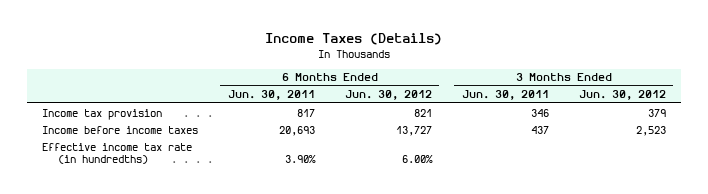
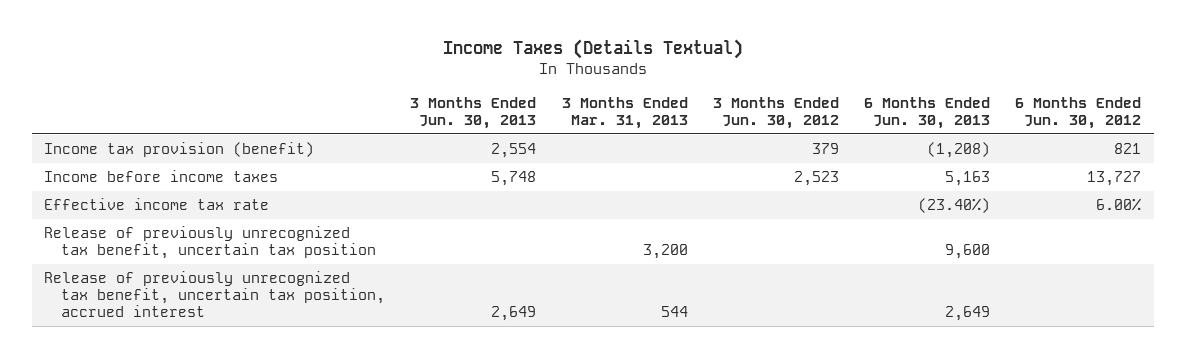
- Income Taxes (Details)
+ Income Taxes (Details Textual)
- | 6 Months Ended Jun. 30, 2011 | 6 Months Ended Jun. 30, 2012 | 3 Months Ended Jun. 30, 2011 | 3 Months Ended Jun. 30, 2012
+ | 3 Months Ended Jun. 30, 2013 | 3 Months Ended Mar. 31, 2013 | 3 Months Ended Jun. 30, 2012 | 6 Months Ended Jun. 30, 2013 | 6 Months Ended Jun. 30, 2012
- Income tax provision | 817 | 821 | 346 | 379
+ Income tax provision (benefit) | 2,554 | | 379 | (1,208) | 821
- Effective income tax rate (in hundredths) | 3.90% | 6.00% | |
+ Effective income tax rate | | | | (23.40%) | 6.00%
+ Release of previously unrecognized tax benefit, uncertain tax position | | 3,200 | | 9,600 |
+ Release of previously unrecognized tax benefit, uncertain tax position, accrued interest | 2,649 | 544 | | 2,649 |

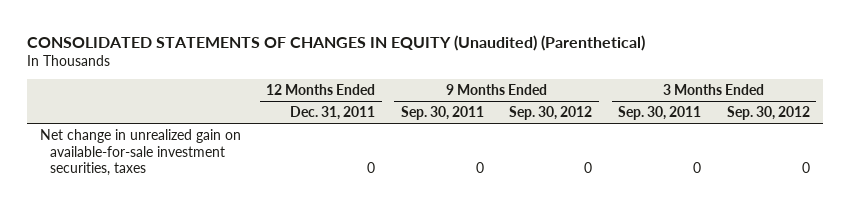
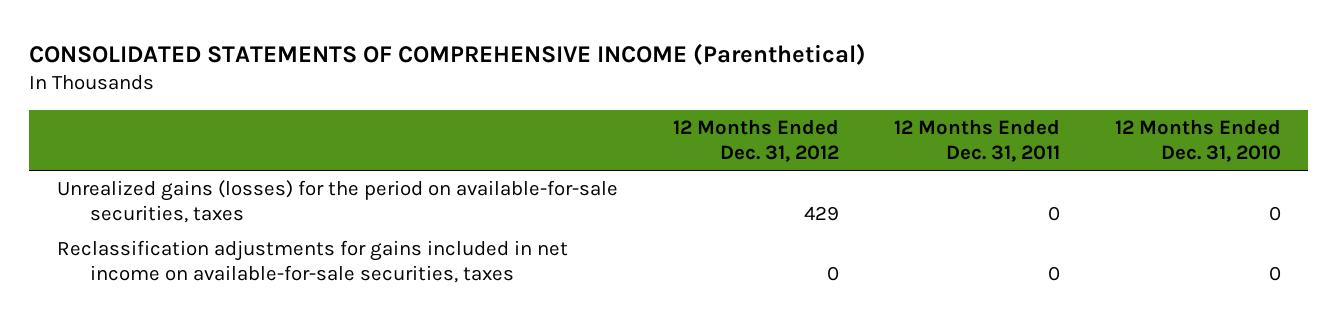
- CONSOLIDATED STATEMENTS OF CHANGES IN EQUITY (Unaudited) (Parenthetical)
+ CONSOLIDATED STATEMENTS OF COMPREHENSIVE INCOME (Parenthetical)
- | 12 Months Ended Dec. 31, 2011 | 9 Months Ended Sep. 30, 2011 | 9 Months Ended Sep. 30, 2012 | 3 Months Ended Sep. 30, 2011 | 3 Months Ended Sep. 30, 2012
+ | 12 Months Ended Dec. 31, 2012 | 12 Months Ended Dec. 31, 2011 | 12 Months Ended Dec. 31, 2010
- Net change in unrealized gain on available-for-sale investment securities, taxes | 0 | 0 | 0 | 0 | 0
+ Unrealized gains (losses) for the period on available-for-sale securities, taxes | 429 | 0 | 0
+ Reclassification adjustments for gains included in net income on available-for-sale securities, taxes | 0 | 0 | 0

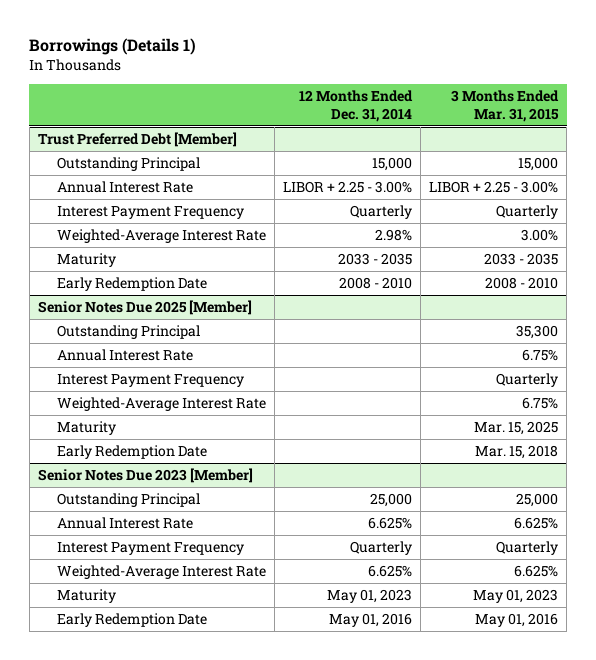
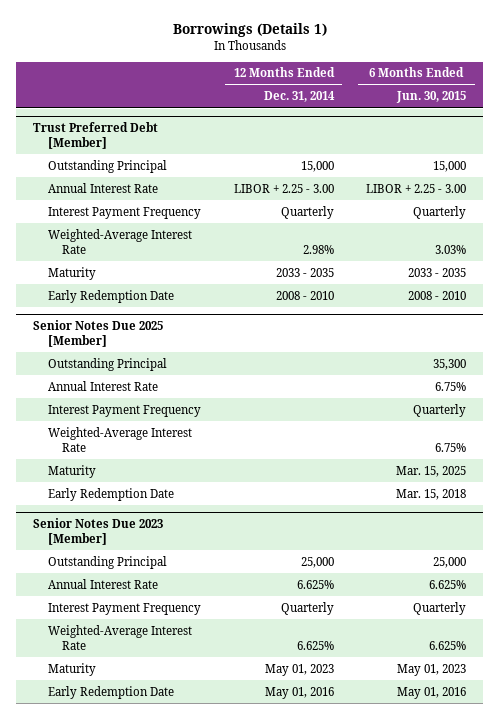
- | 12 Months Ended Dec. 31, 2014 | 3 Months Ended Mar. 31, 2015
+ | 12 Months Ended Dec. 31, 2014 | 6 Months Ended Jun. 30, 2015
@ Trust Preferred Debt [Member]
- Annual Interest Rate | LIBOR + 2.25 - 3.00% | LIBOR + 2.25 - 3.00%
+ Annual Interest Rate | LIBOR + 2.25 - 3.00 | LIBOR + 2.25 - 3.00

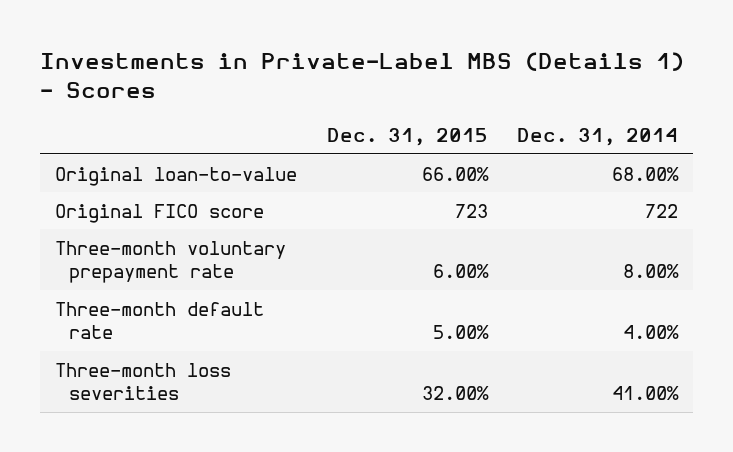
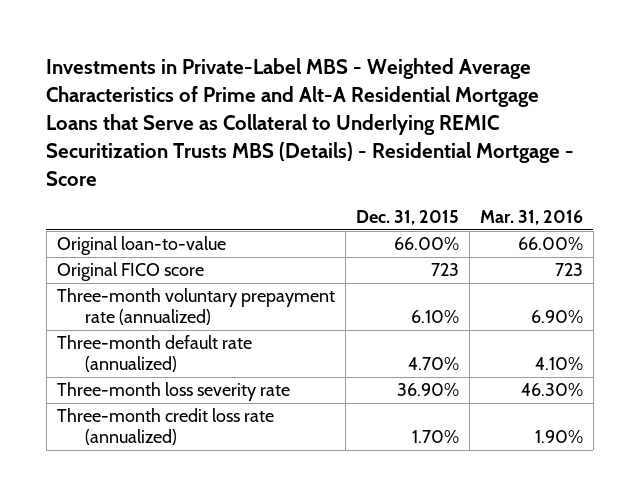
- Investments in Private-Label MBS (Details 1) - Scores
+ Investments in Private-Label MBS - Weighted Average Characteristics of Prime and Alt-A Residential Mortgage Loans that Serve as Collateral to Underlying REMIC Securitization Trusts MBS (Details) - Residential Mortgage - Score
- | Dec. 31, 2015 | Dec. 31, 2014
+ | Dec. 31, 2015 | Mar. 31, 2016
- Three-month voluntary prepayment rate | 6.00% | 8.00%
- Three-month default rate | 5.00% | 4.00%
- Three-month loss severities | 32.00% | 41.00%
+ Three-month voluntary prepayment rate (annualized) | 6.10% | 6.90%
+ Three-month default rate (annualized) | 4.70% | 4.10%
+ Three-month loss severity rate | 36.90% | 46.30%
+ Three-month credit loss rate (annualized) | 1.70% | 1.90%

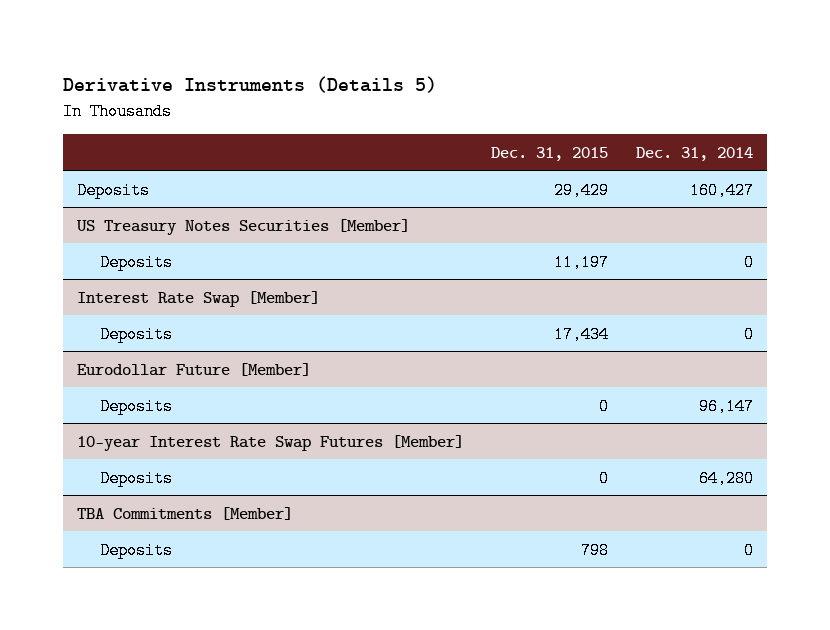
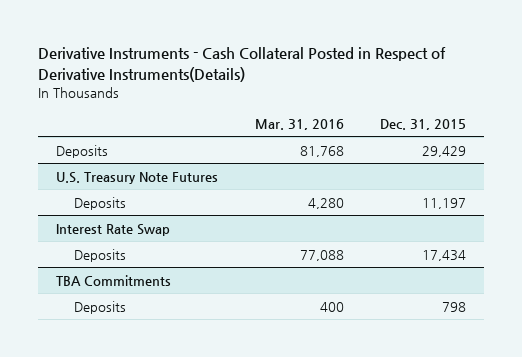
- Derivative Instruments (Details 5)
+ Derivative Instruments - Cash Collateral Posted in Respect of Derivative Instruments(Details)
- | Dec. 31, 2015 | Dec. 31, 2014
+ | Mar. 31, 2016 | Dec. 31, 2015
- US Treasury Notes Securities [Member]
+ U.S. Treasury Note Futures
- Interest Rate Swap [Member]
+ Interest Rate Swap
- Eurodollar Future [Member]
- Deposits | 0 | 96,147
- 10-year Interest Rate Swap Futures [Member]
- Deposits | 0 | 64,280
- TBA Commitments [Member]
+ TBA Commitments

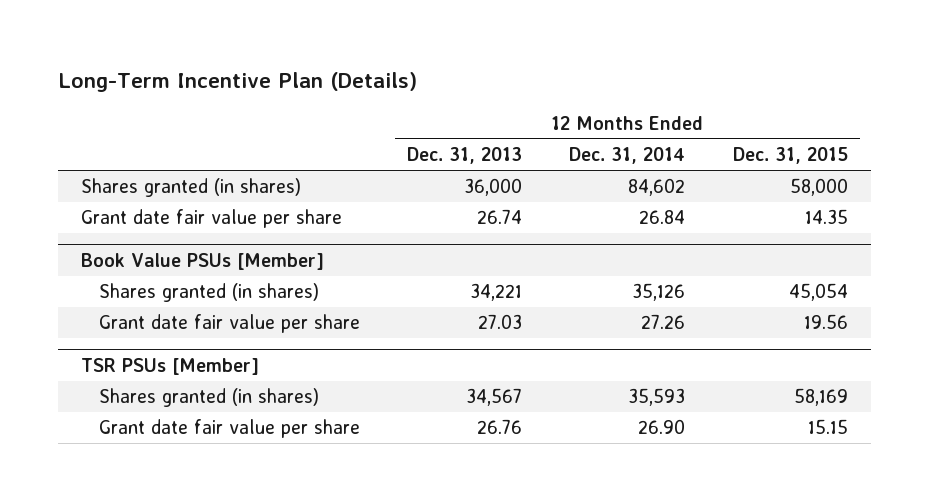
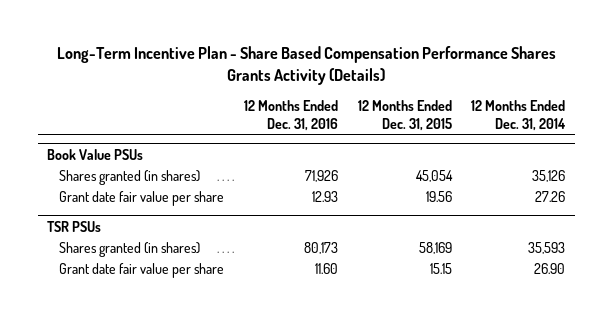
- Long-Term Incentive Plan (Details)
+ Long-Term Incentive Plan - Share Based Compensation Performance Shares Grants Activity (Details)
- | 12 Months Ended Dec. 31, 2013 | 12 Months Ended Dec. 31, 2014 | 12 Months Ended Dec. 31, 2015
+ | 12 Months Ended Dec. 31, 2016 | 12 Months Ended Dec. 31, 2015 | 12 Months Ended Dec. 31, 2014
- Shares granted (in shares) | 36,000 | 84,602 | 58,000
- Grant date fair value per share | 26.74 | 26.84 | 14.35
- Book Value PSUs [Member]
+ Book Value PSUs
- TSR PSUs [Member]
+ TSR PSUs

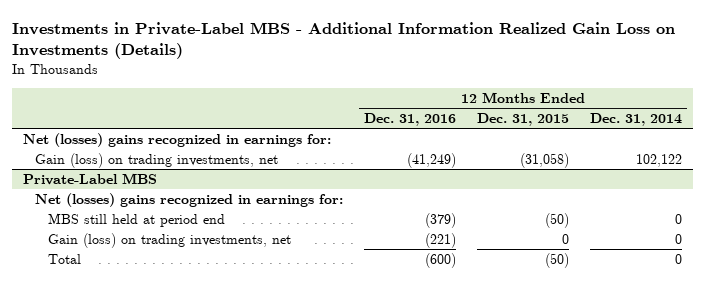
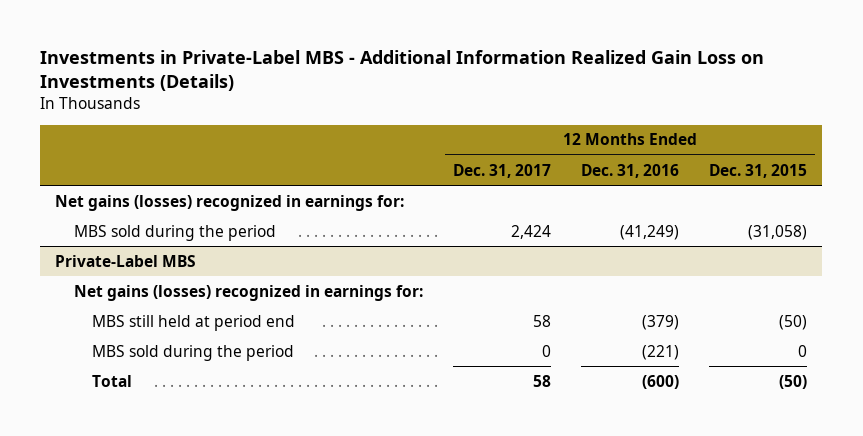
- | 12 Months Ended Dec. 31, 2016 | 12 Months Ended Dec. 31, 2015 | 12 Months Ended Dec. 31, 2014
+ | 12 Months Ended Dec. 31, 2017 | 12 Months Ended Dec. 31, 2016 | 12 Months Ended Dec. 31, 2015
- Net (losses) gains recognized in earnings for:
- Gain (loss) on trading investments, net | (41,249) | (31,058) | 102,122
+ Net gains (losses) recognized in earnings for:
+ MBS sold during the period | 2,424 | (41,249) | (31,058)
@ Private-Label MBS
- Net (losses) gains recognized in earnings for:
+ Net gains (losses) recognized in earnings for:
- Gain (loss) on trading investments, net | (221) | 0 | 0
+ MBS sold during the period | 0 | (221) | 0

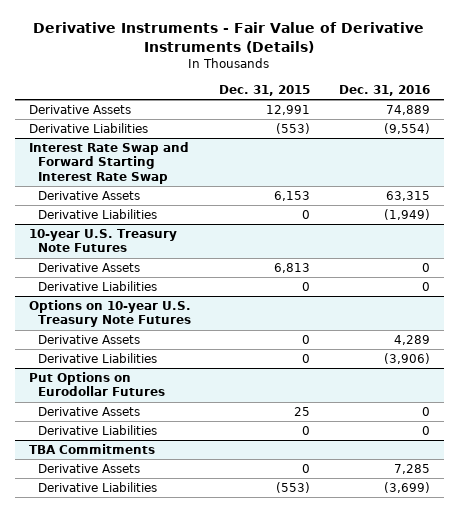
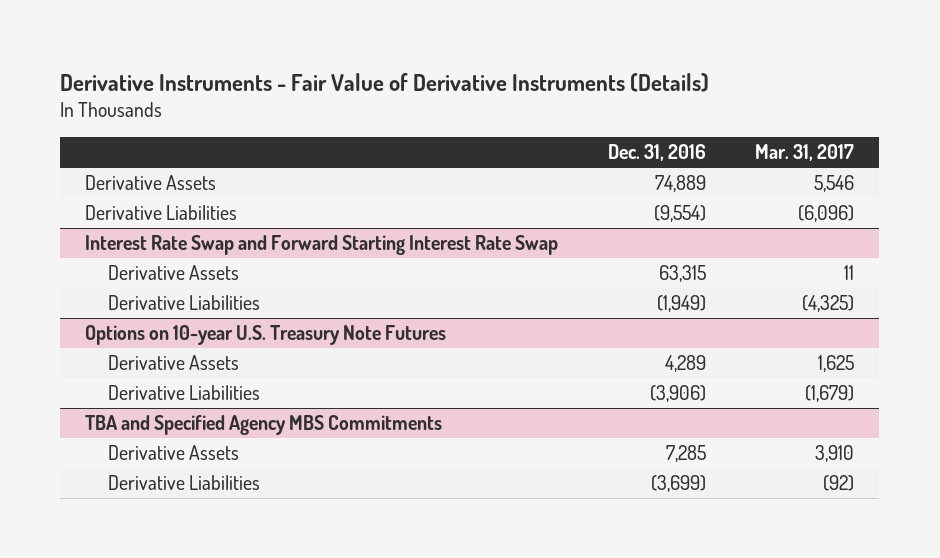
- | Dec. 31, 2015 | Dec. 31, 2016
+ | Dec. 31, 2016 | Mar. 31, 2017
- 10-year U.S. Treasury Note Futures
- Derivative Assets | 6,813 | 0
- Derivative Liabilities | 0 | 0
- Put Options on Eurodollar Futures
- Derivative Assets | 25 | 0
- Derivative Liabilities | 0 | 0
- TBA Commitments
+ TBA and Specified Agency MBS Commitments

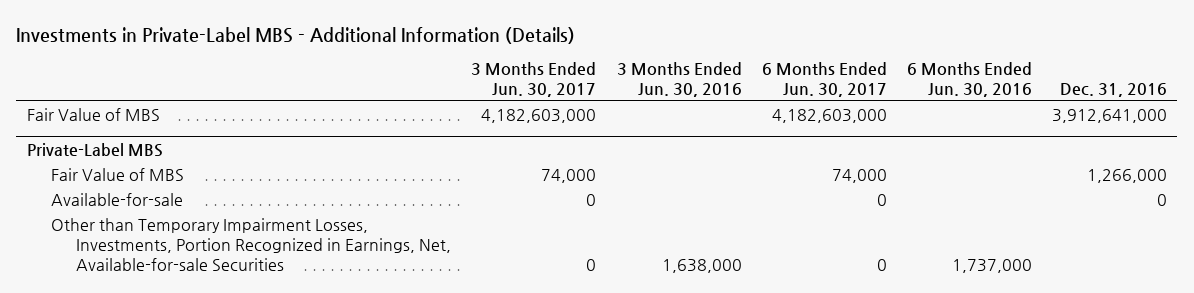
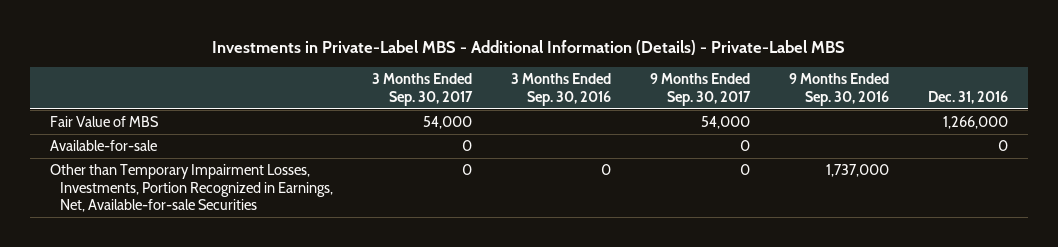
- Investments in Private-Label MBS - Additional Information (Details)
+ Investments in Private-Label MBS - Additional Information (Details) - Private-Label MBS
- | 3 Months Ended Jun. 30, 2017 | 3 Months Ended Jun. 30, 2016 | 6 Months Ended Jun. 30, 2017 | 6 Months Ended Jun. 30, 2016 | Dec. 31, 2016
+ | 3 Months Ended Sep. 30, 2017 | 3 Months Ended Sep. 30, 2016 | 9 Months Ended Sep. 30, 2017 | 9 Months Ended Sep. 30, 2016 | Dec. 31, 2016
- Fair Value of MBS | 4,182,603,000 | | 4,182,603,000 | | 3,912,641,000
- Private-Label MBS

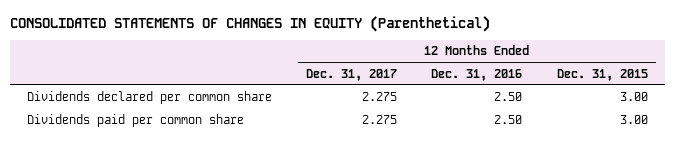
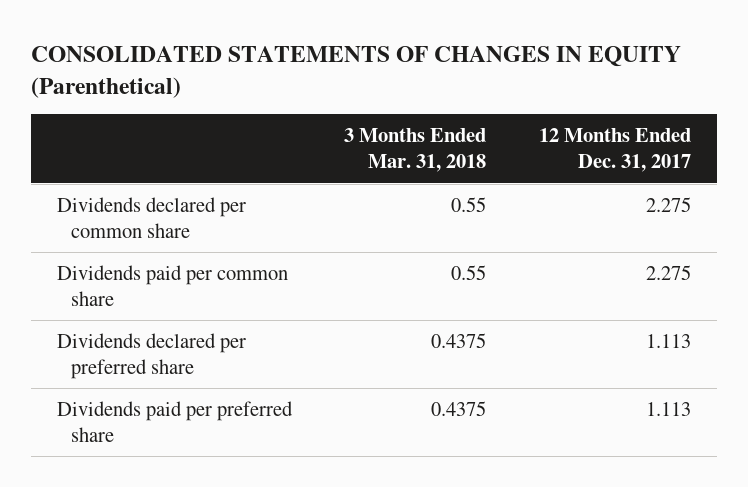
- | 12 Months Ended Dec. 31, 2017 | 12 Months Ended Dec. 31, 2016 | 12 Months Ended Dec. 31, 2015
+ | 3 Months Ended Mar. 31, 2018 | 12 Months Ended Dec. 31, 2017
+ Dividends declared per preferred share | 0.4375 | 1.113
+ Dividends paid per preferred share | 0.4375 | 1.113

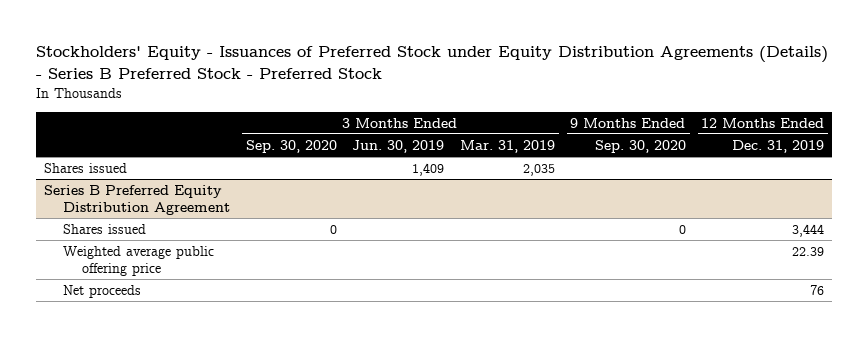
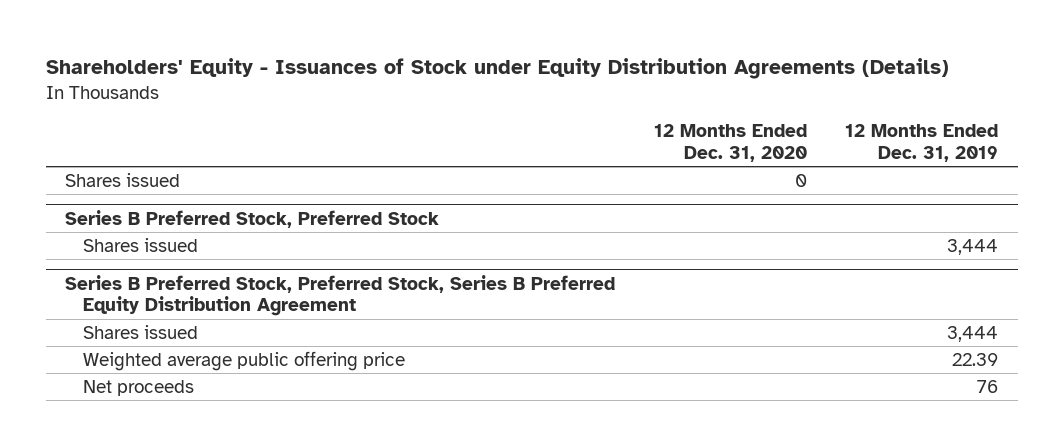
- Stockholders' Equity - Issuances of Preferred Stock under Equity Distribution Agreements (Details) - Series B Preferred Stock - Preferred Stock
+ Shareholders' Equity - Issuances of Stock under Equity Distribution Agreements (Details)
- | 3 Months Ended Sep. 30, 2020 | 3 Months Ended Jun. 30, 2019 | 3 Months Ended Mar. 31, 2019 | 9 Months Ended Sep. 30, 2020 | 12 Months Ended Dec. 31, 2019
+ | 12 Months Ended Dec. 31, 2020 | 12 Months Ended Dec. 31, 2019
- Series B Preferred Equity Distribution Agreement
+ Series B Preferred Stock, Preferred Stock
+ Series B Preferred Stock, Preferred Stock, Series B Preferred Equity Distribution Agreement
+ Shares issued | | 3,444

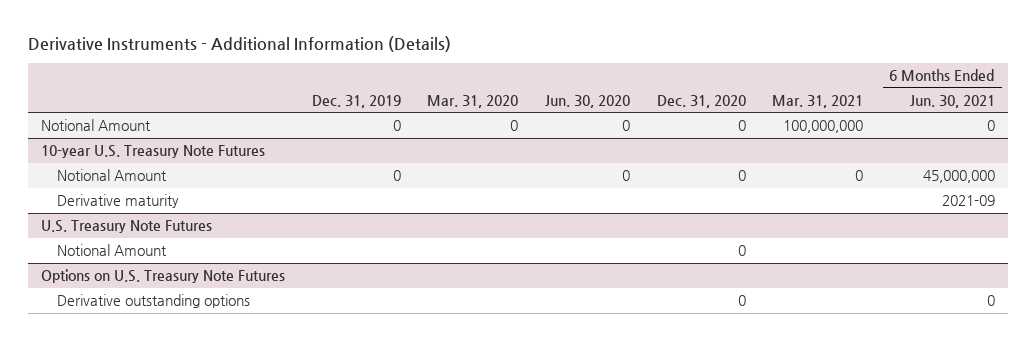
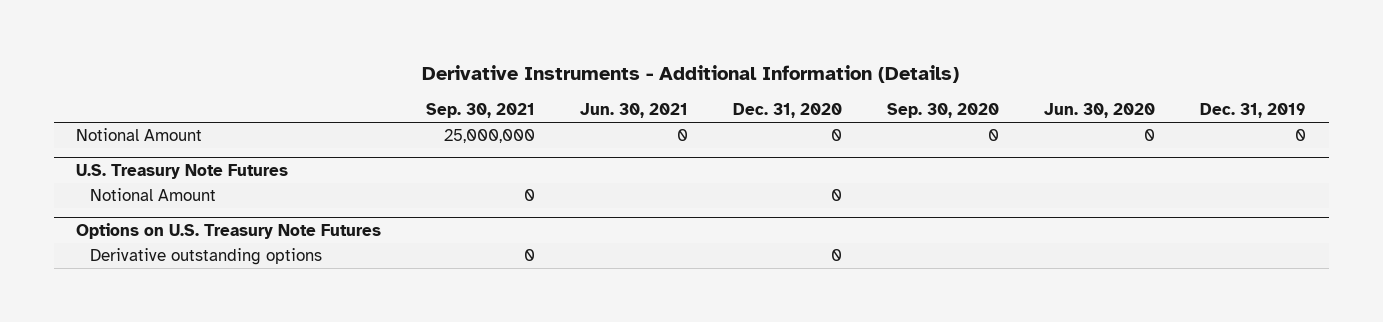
- | Dec. 31, 2019 | Mar. 31, 2020 | Jun. 30, 2020 | Dec. 31, 2020 | Mar. 31, 2021 | 6 Months Ended Jun. 30, 2021
+ | Sep. 30, 2021 | Jun. 30, 2021 | Dec. 31, 2020 | Sep. 30, 2020 | Jun. 30, 2020 | Dec. 31, 2019
- 10-year U.S. Treasury Note Futures
- Notional Amount | 0 | | 0 | 0 | 0 | 45,000,000
- Derivative maturity | | | | | | 2021-09

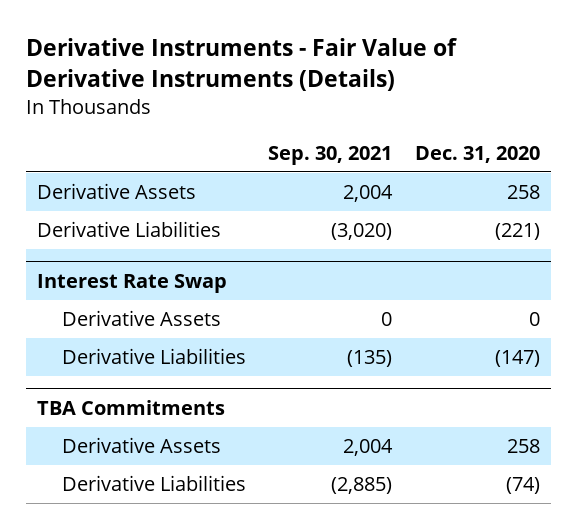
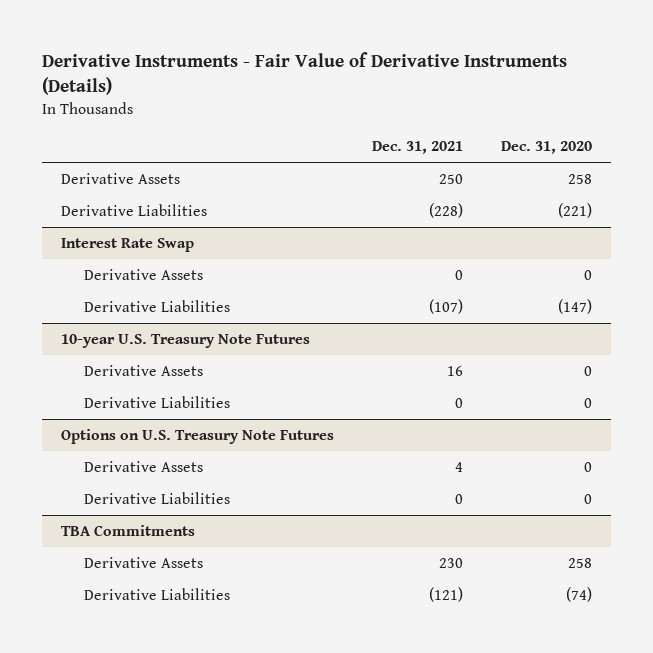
- | Sep. 30, 2021 | Dec. 31, 2020
+ | Dec. 31, 2021 | Dec. 31, 2020
+ 10-year U.S. Treasury Note Futures
+ Derivative Assets | 16 | 0
+ Derivative Liabilities | 0 | 0
+ Options on U.S. Treasury Note Futures
+ Derivative Assets | 4 | 0
+ Derivative Liabilities | 0 | 0

